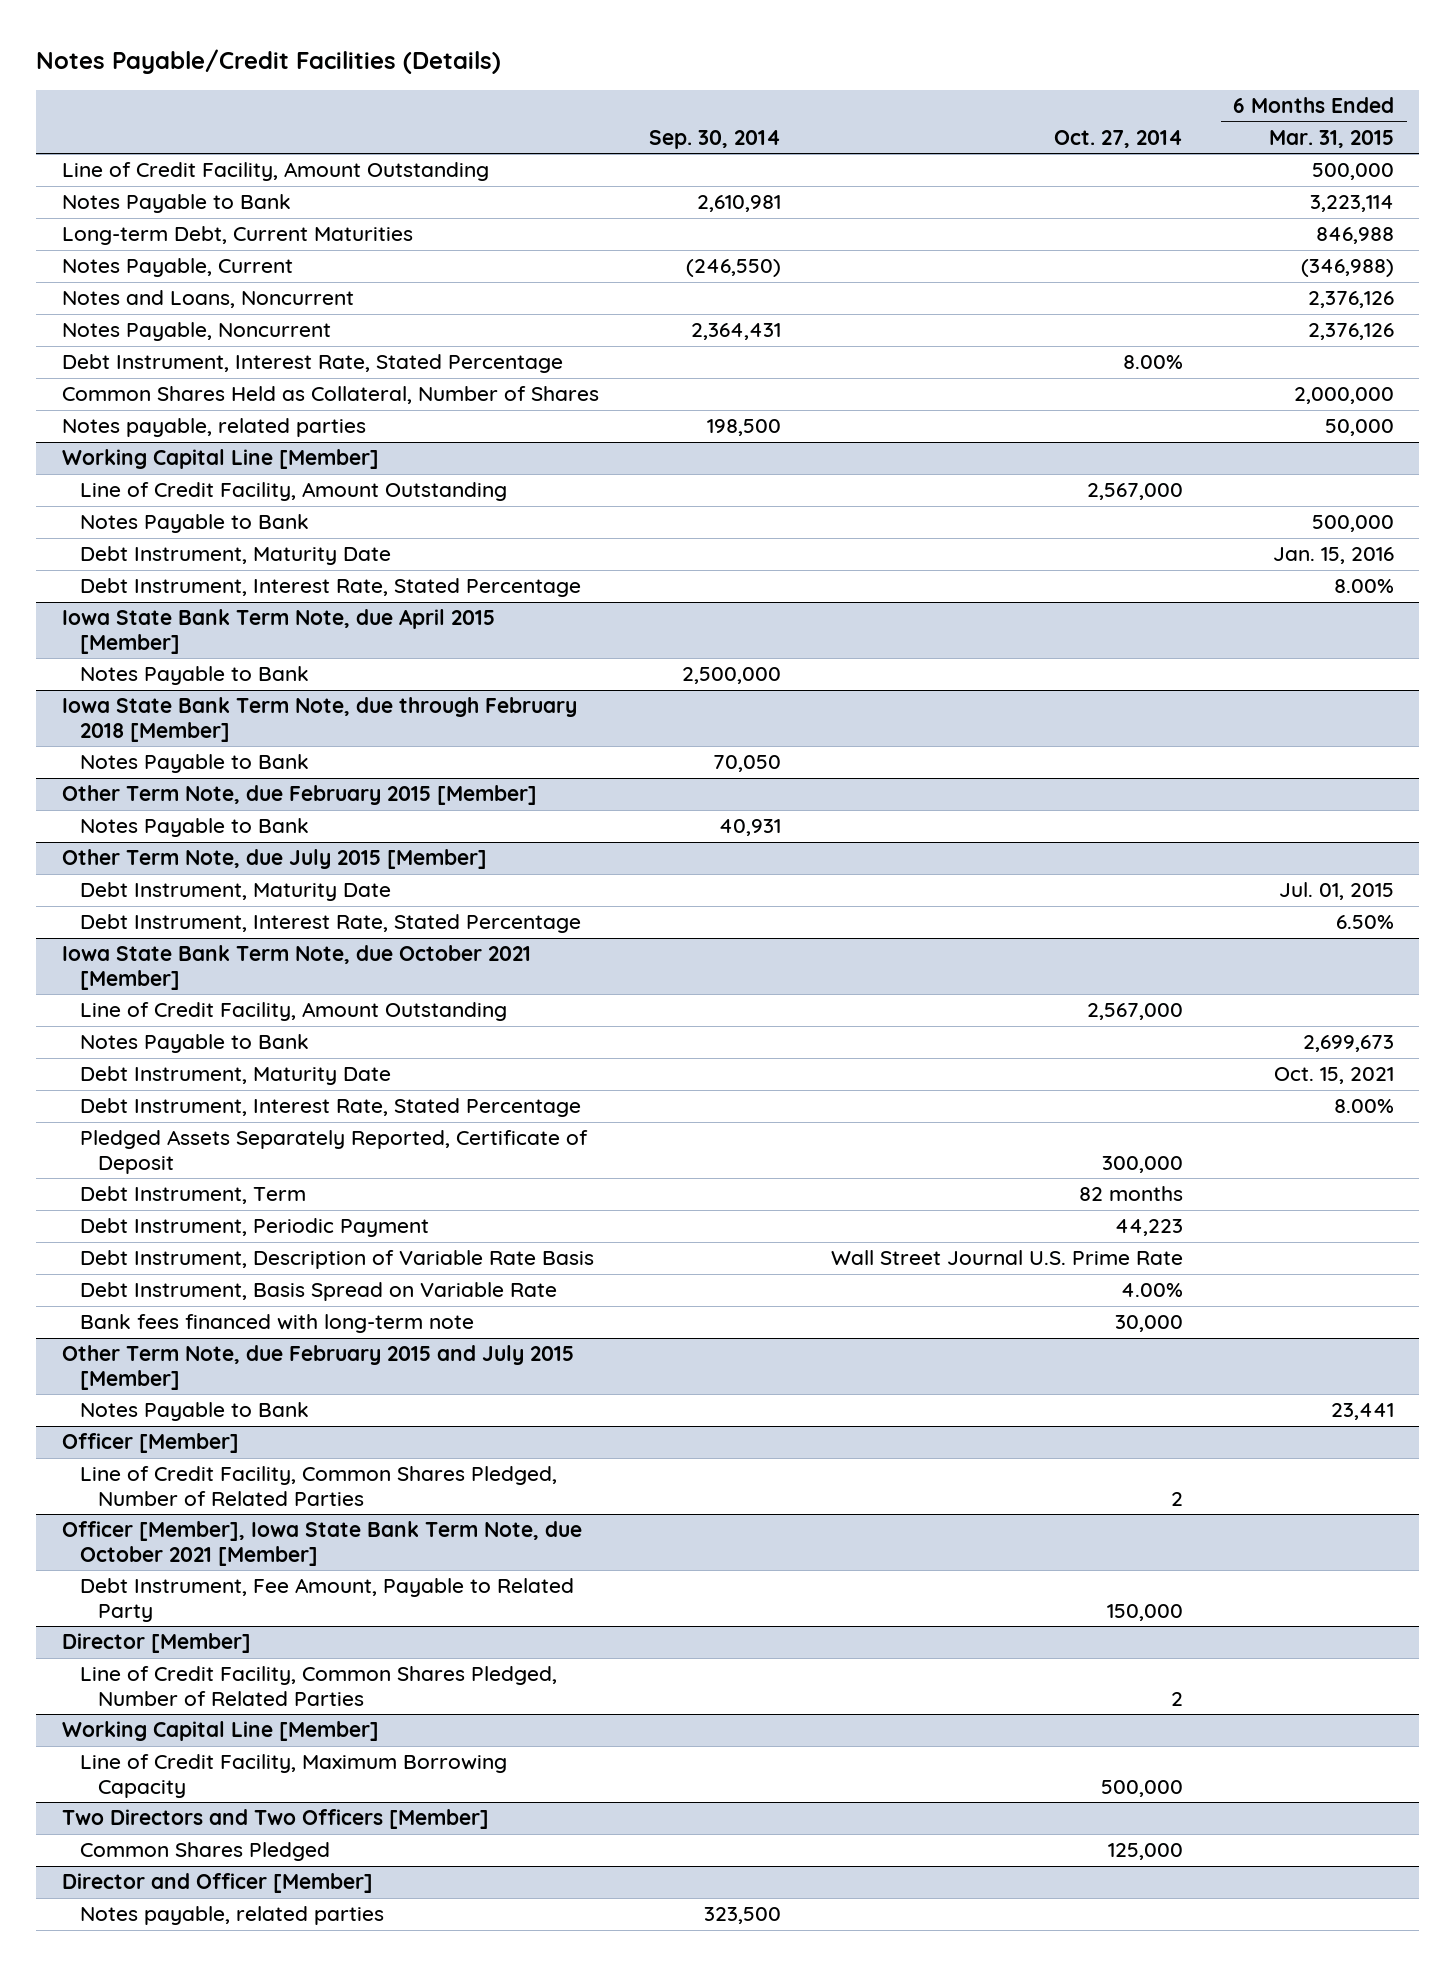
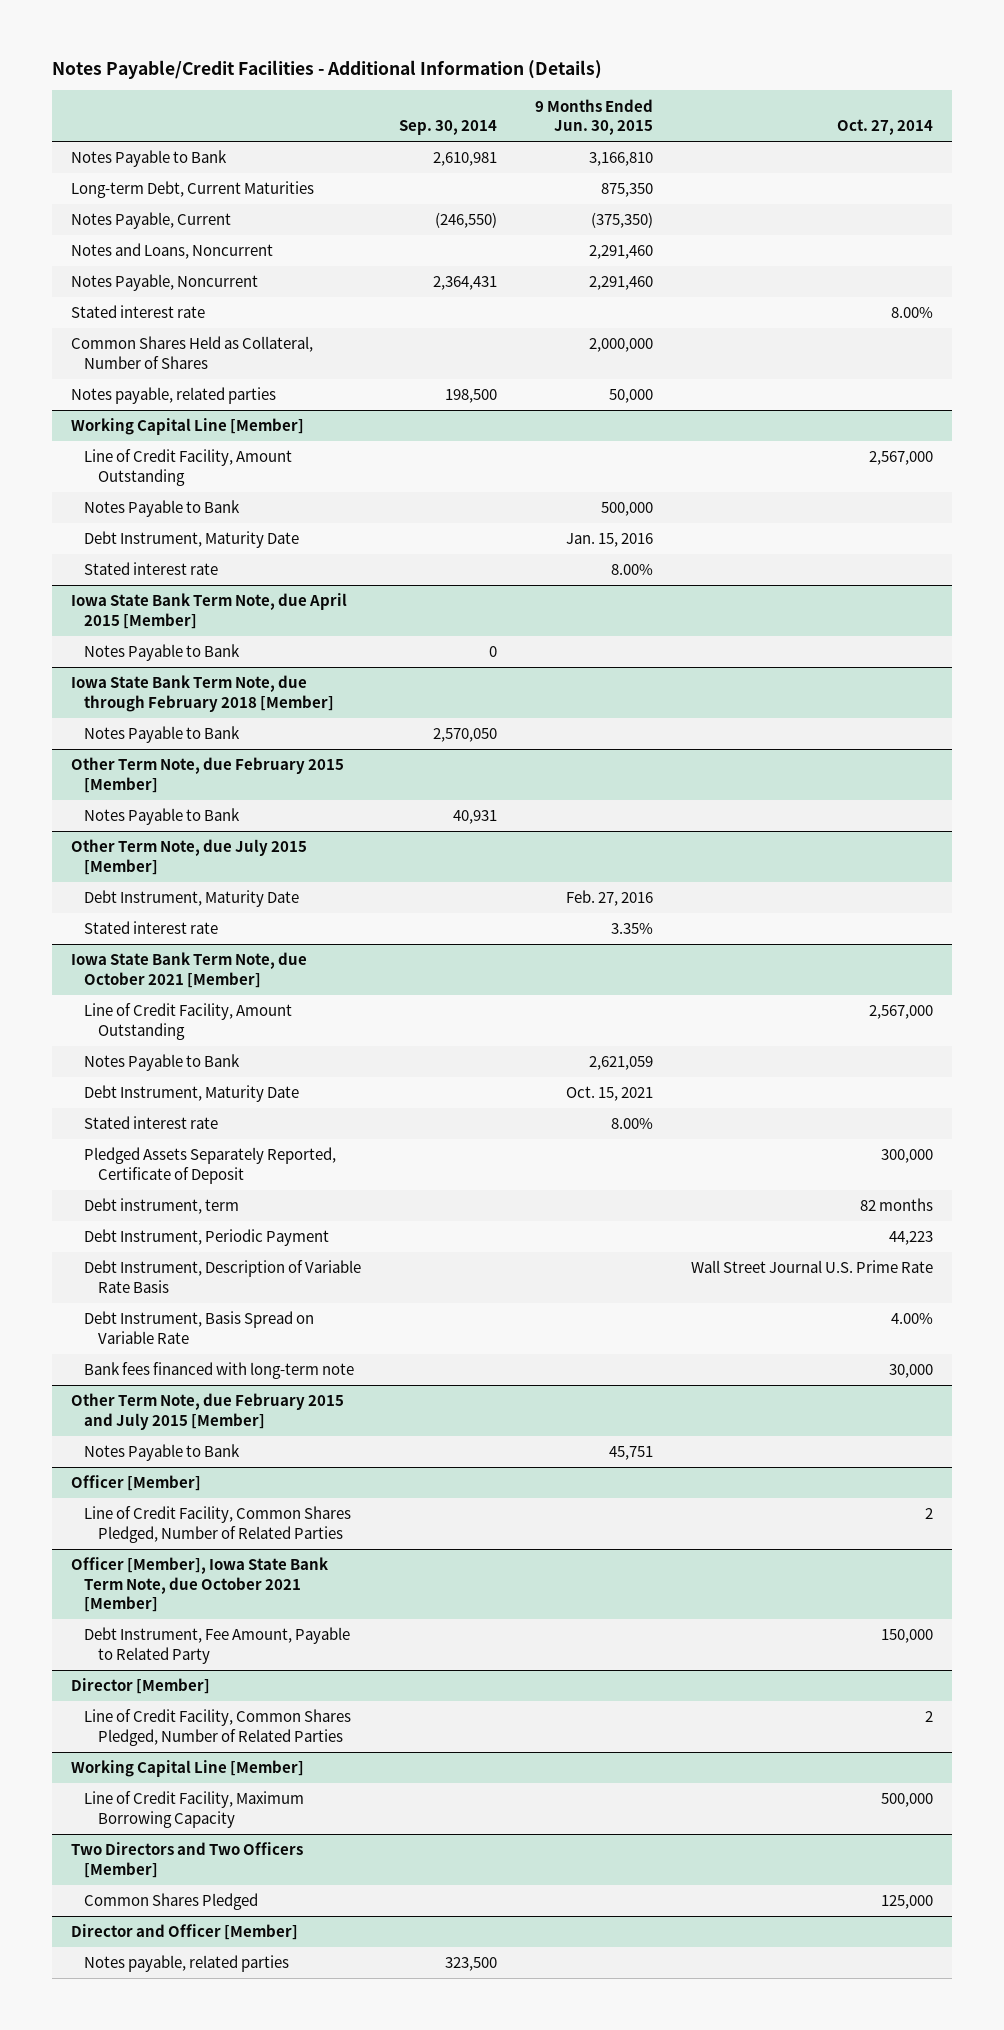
- Notes Payable/Credit Facilities (Details)
+ Notes Payable/Credit Facilities - Additional Information (Details)
- | Sep. 30, 2014 | Oct. 27, 2014 | 6 Months Ended Mar. 31, 2015
+ | Sep. 30, 2014 | 9 Months Ended Jun. 30, 2015 | Oct. 27, 2014
- Line of Credit Facility, Amount Outstanding | | | 500,000
- Debt Instrument, Interest Rate, Stated Percentage | | 8.00% |
+ Stated interest rate | | | 8.00%
@ Working Capital Line [Member]
- Debt Instrument, Interest Rate, Stated Percentage | | | 8.00%
+ Stated interest rate | | 8.00% |
@ Iowa State Bank Term Note, due April 2015 [Member]
- Notes Payable to Bank | 2,500,000 | |
+ Notes Payable to Bank | 0 | |
@ Iowa State Bank Term Note, due through February 2018 [Member]
- Notes Payable to Bank | 70,050 | |
+ Notes Payable to Bank | 2,570,050 | |
@ Other Term Note, due July 2015 [Member]
- Debt Instrument, Interest Rate, Stated Percentage | | | 6.50%
+ Stated interest rate | | 3.35% |
@ Iowa State Bank Term Note, due October 2021 [Member]
- Debt Instrument, Interest Rate, Stated Percentage | | | 8.00%
+ Stated interest rate | | 8.00% |
- Debt Instrument, Term | | 82 months |
+ Debt instrument, term | | | 82 months

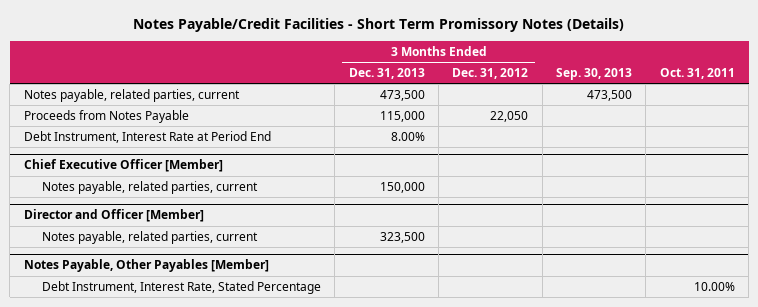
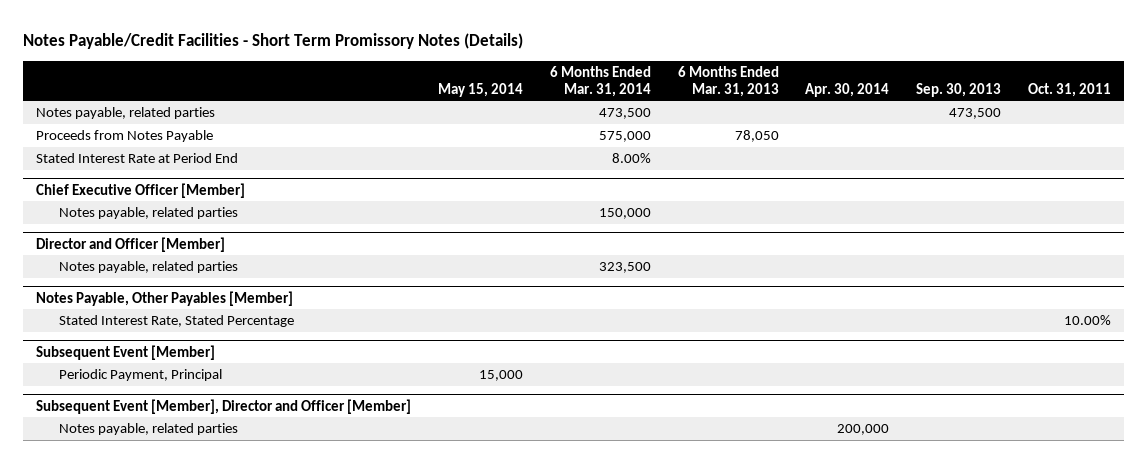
- | 3 Months Ended Dec. 31, 2013 | 3 Months Ended Dec. 31, 2012 | Sep. 30, 2013 | Oct. 31, 2011
+ | May 15, 2014 | 6 Months Ended Mar. 31, 2014 | 6 Months Ended Mar. 31, 2013 | Apr. 30, 2014 | Sep. 30, 2013 | Oct. 31, 2011
- Notes payable, related parties, current | 473,500 | | 473,500 |
+ Notes payable, related parties | | 473,500 | | | 473,500 |
- Debt Instrument, Interest Rate at Period End | 8.00% | | |
+ Stated Interest Rate at Period End | | 8.00% | | | |
@ Chief Executive Officer [Member]
- Notes payable, related parties, current | 150,000 | | |
+ Notes payable, related parties | | 150,000 | | | |
@ Director and Officer [Member]
- Notes payable, related parties, current | 323,500 | | |
+ Notes payable, related parties | | 323,500 | | | |
@ Notes Payable, Other Payables [Member]
- Debt Instrument, Interest Rate, Stated Percentage | | | | 10.00%
+ Stated Interest Rate, Stated Percentage | | | | | | 10.00%
+ Subsequent Event [Member]
+ Periodic Payment, Principal | 15,000 | | | | |
+ Subsequent Event [Member], Director and Officer [Member]
+ Notes payable, related parties | | | | 200,000 | |

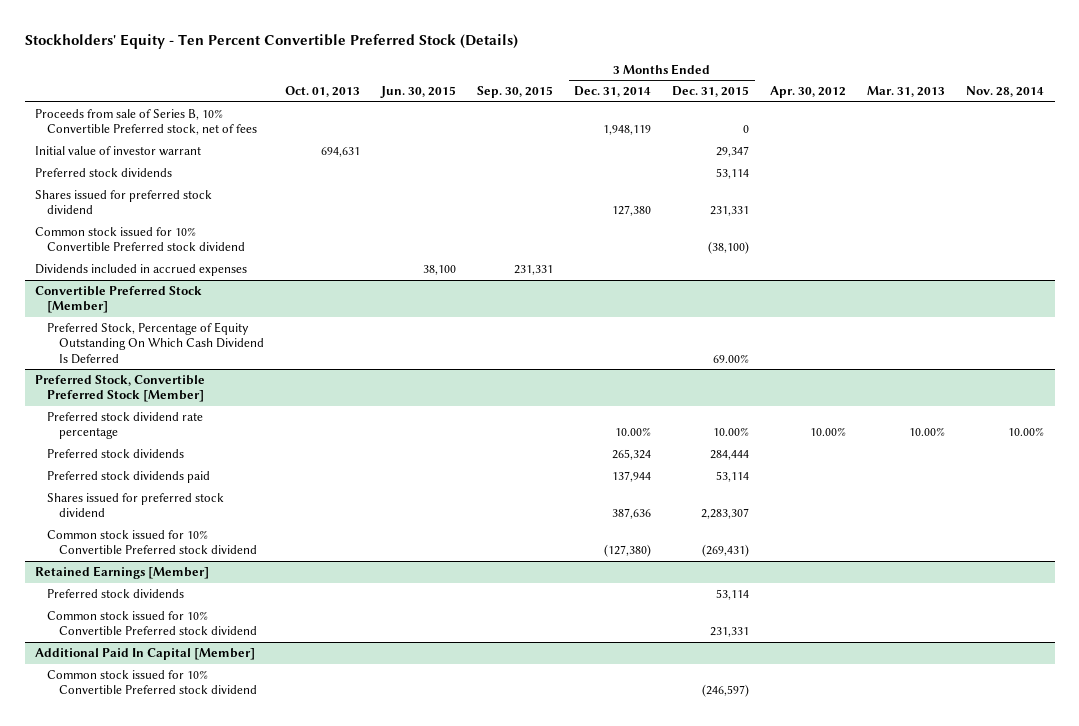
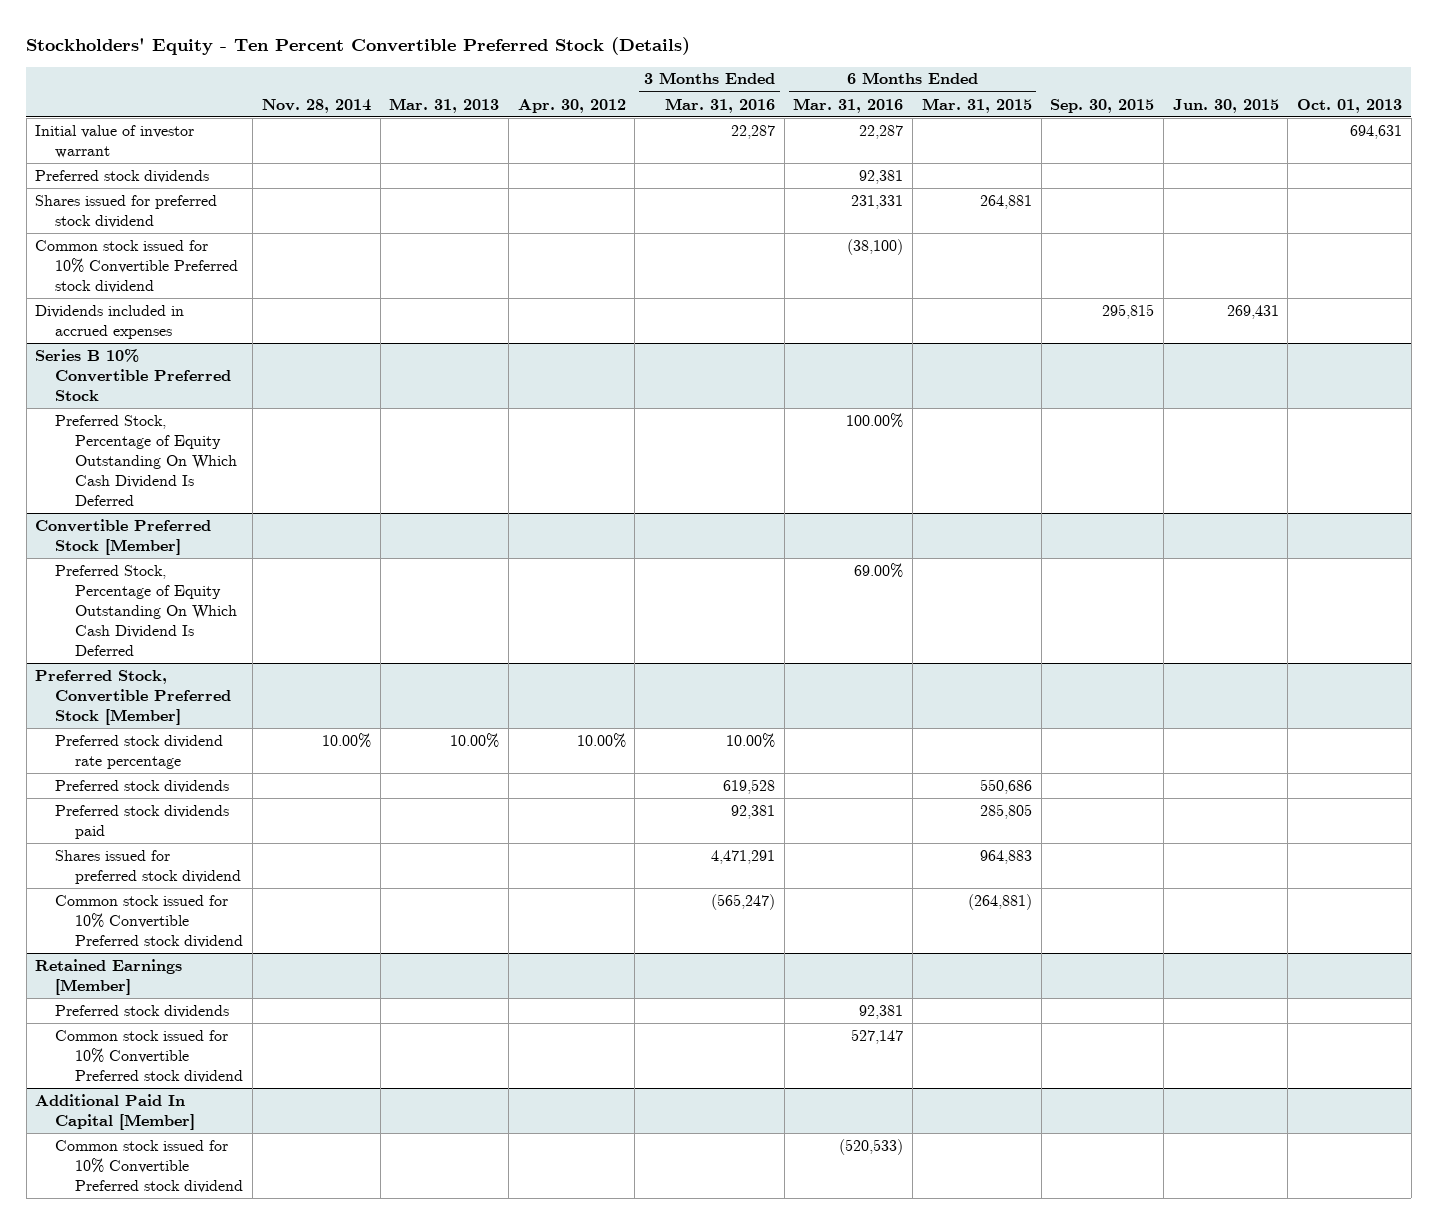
- | Oct. 01, 2013 | Jun. 30, 2015 | Sep. 30, 2015 | 3 Months Ended Dec. 31, 2014 | 3 Months Ended Dec. 31, 2015 | Apr. 30, 2012 | Mar. 31, 2013 | Nov. 28, 2014
+ | Nov. 28, 2014 | Mar. 31, 2013 | Apr. 30, 2012 | 3 Months Ended Mar. 31, 2016 | 6 Months Ended Mar. 31, 2016 | 6 Months Ended Mar. 31, 2015 | Sep. 30, 2015 | Jun. 30, 2015 | Oct. 01, 2013
- Proceeds from sale of Series B, 10% Convertible Preferred stock, net of fees | | | | 1,948,119 | 0 | | |
- Dividends included in accrued expenses | | 38,100 | 231,331 | | | | |
+ Dividends included in accrued expenses | | | | | | | 295,815 | 269,431 |
+ Series B 10% Convertible Preferred Stock
+ Preferred Stock, Percentage of Equity Outstanding On Which Cash Dividend Is Deferred | | | | | 100.00% | | | |

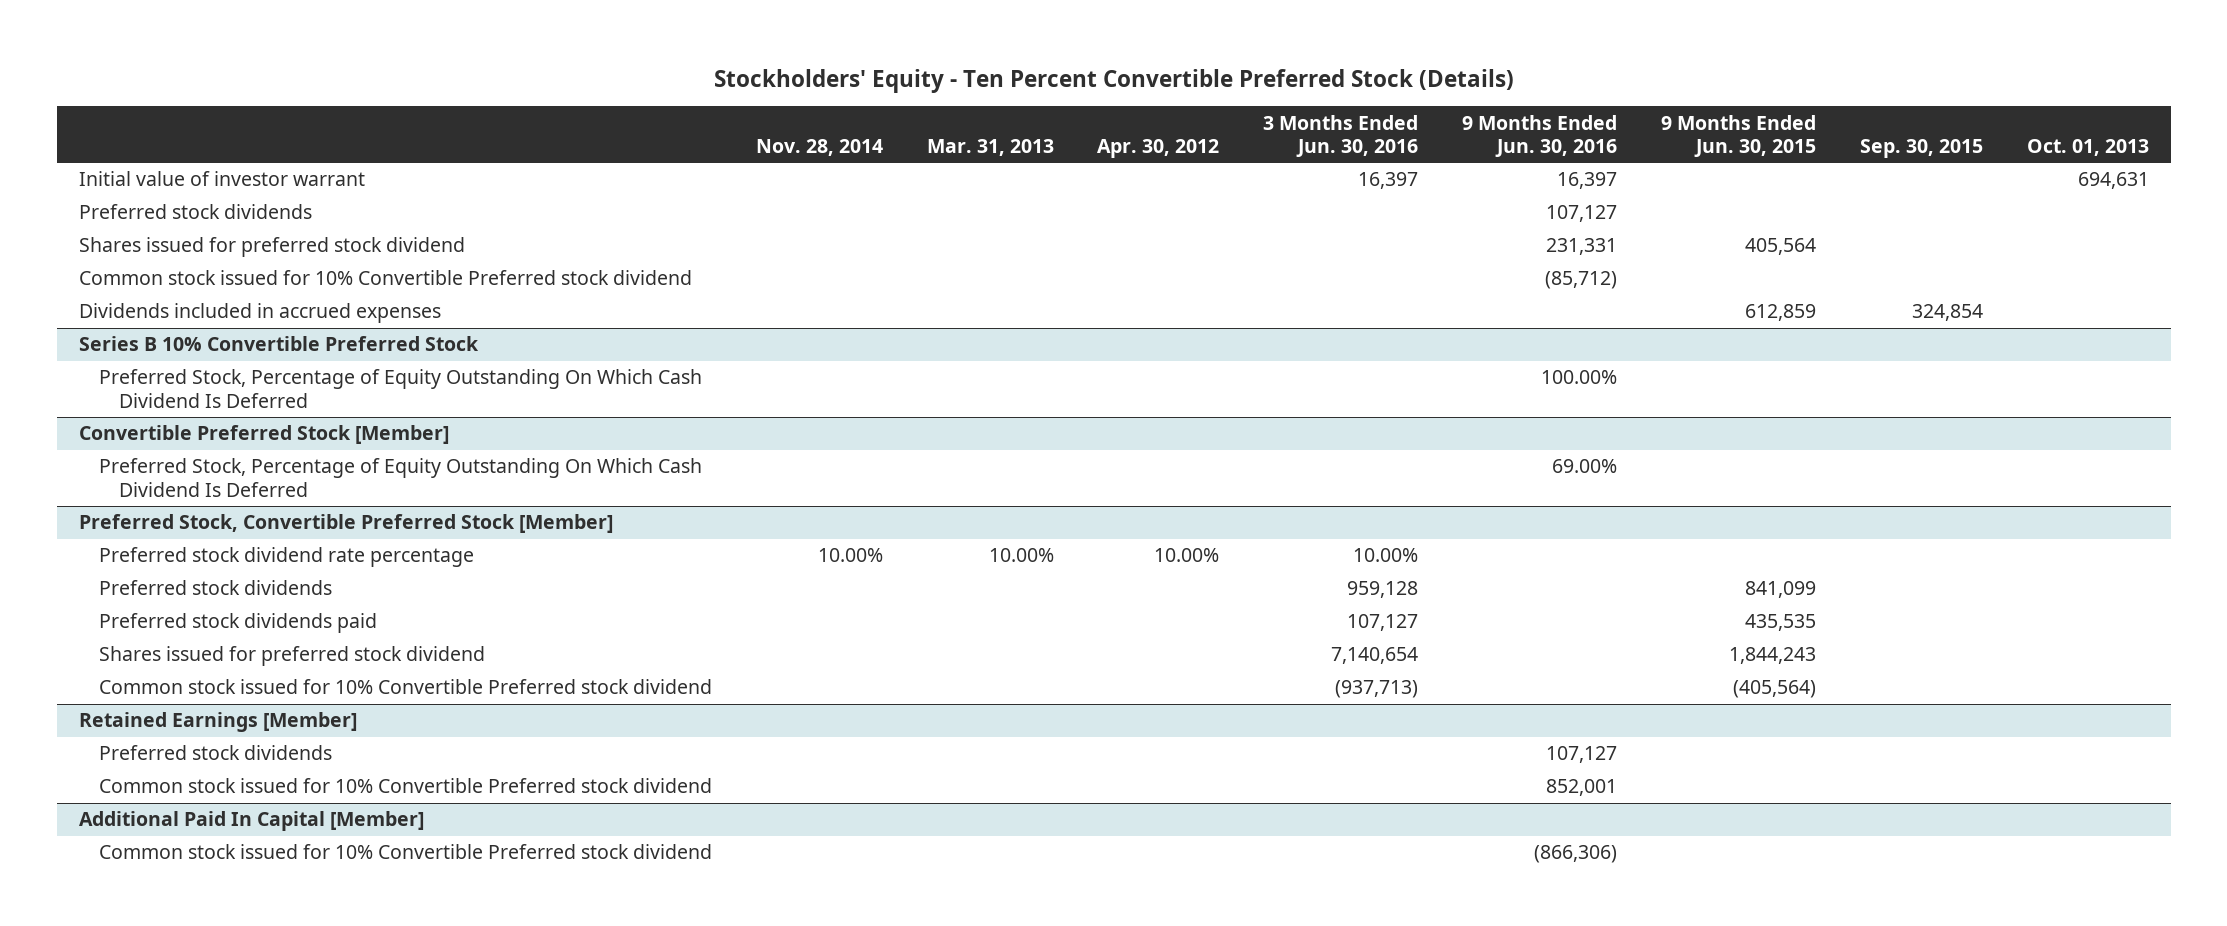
- | Nov. 28, 2014 | Mar. 31, 2013 | Apr. 30, 2012 | 3 Months Ended Mar. 31, 2016 | 6 Months Ended Mar. 31, 2016 | 6 Months Ended Mar. 31, 2015 | Sep. 30, 2015 | Jun. 30, 2015 | Oct. 01, 2013
+ | Nov. 28, 2014 | Mar. 31, 2013 | Apr. 30, 2012 | 3 Months Ended Jun. 30, 2016 | 9 Months Ended Jun. 30, 2016 | 9 Months Ended Jun. 30, 2015 | Sep. 30, 2015 | Oct. 01, 2013
- Dividends included in accrued expenses | | | | | | | 295,815 | 269,431 |
+ Dividends included in accrued expenses | | | | | | 612,859 | 324,854 |

